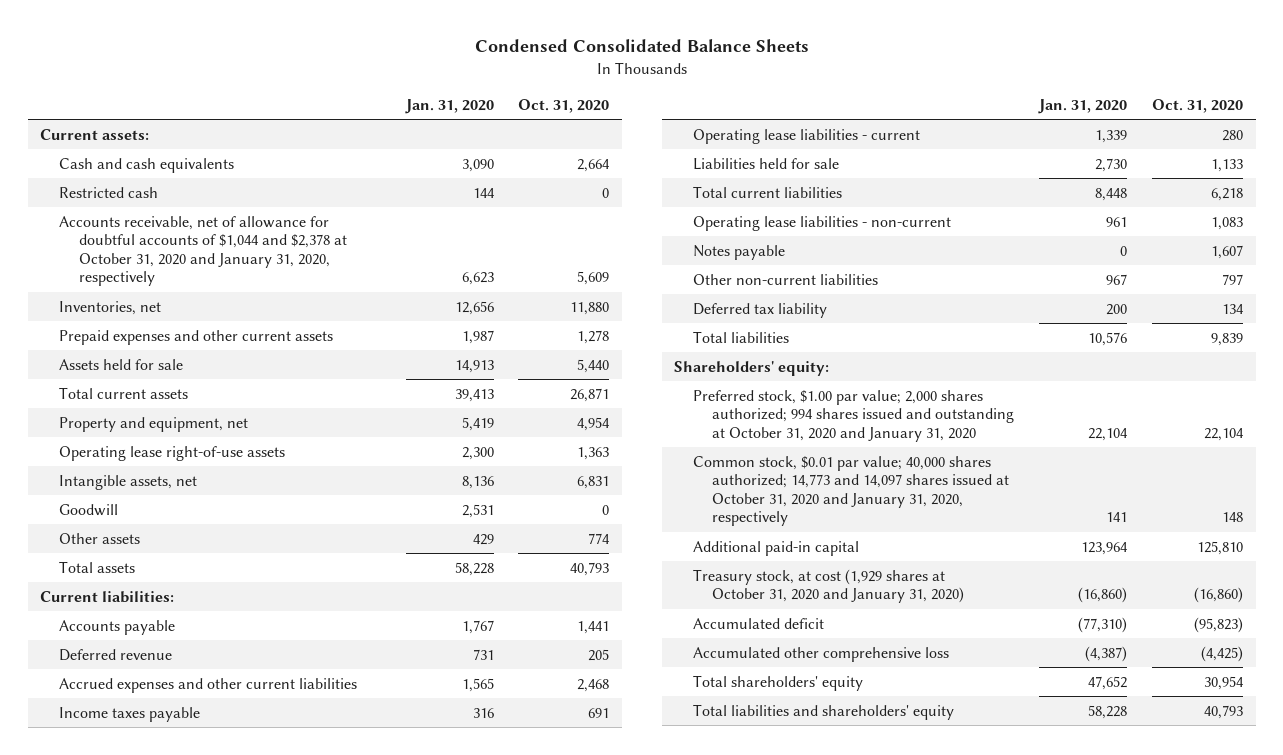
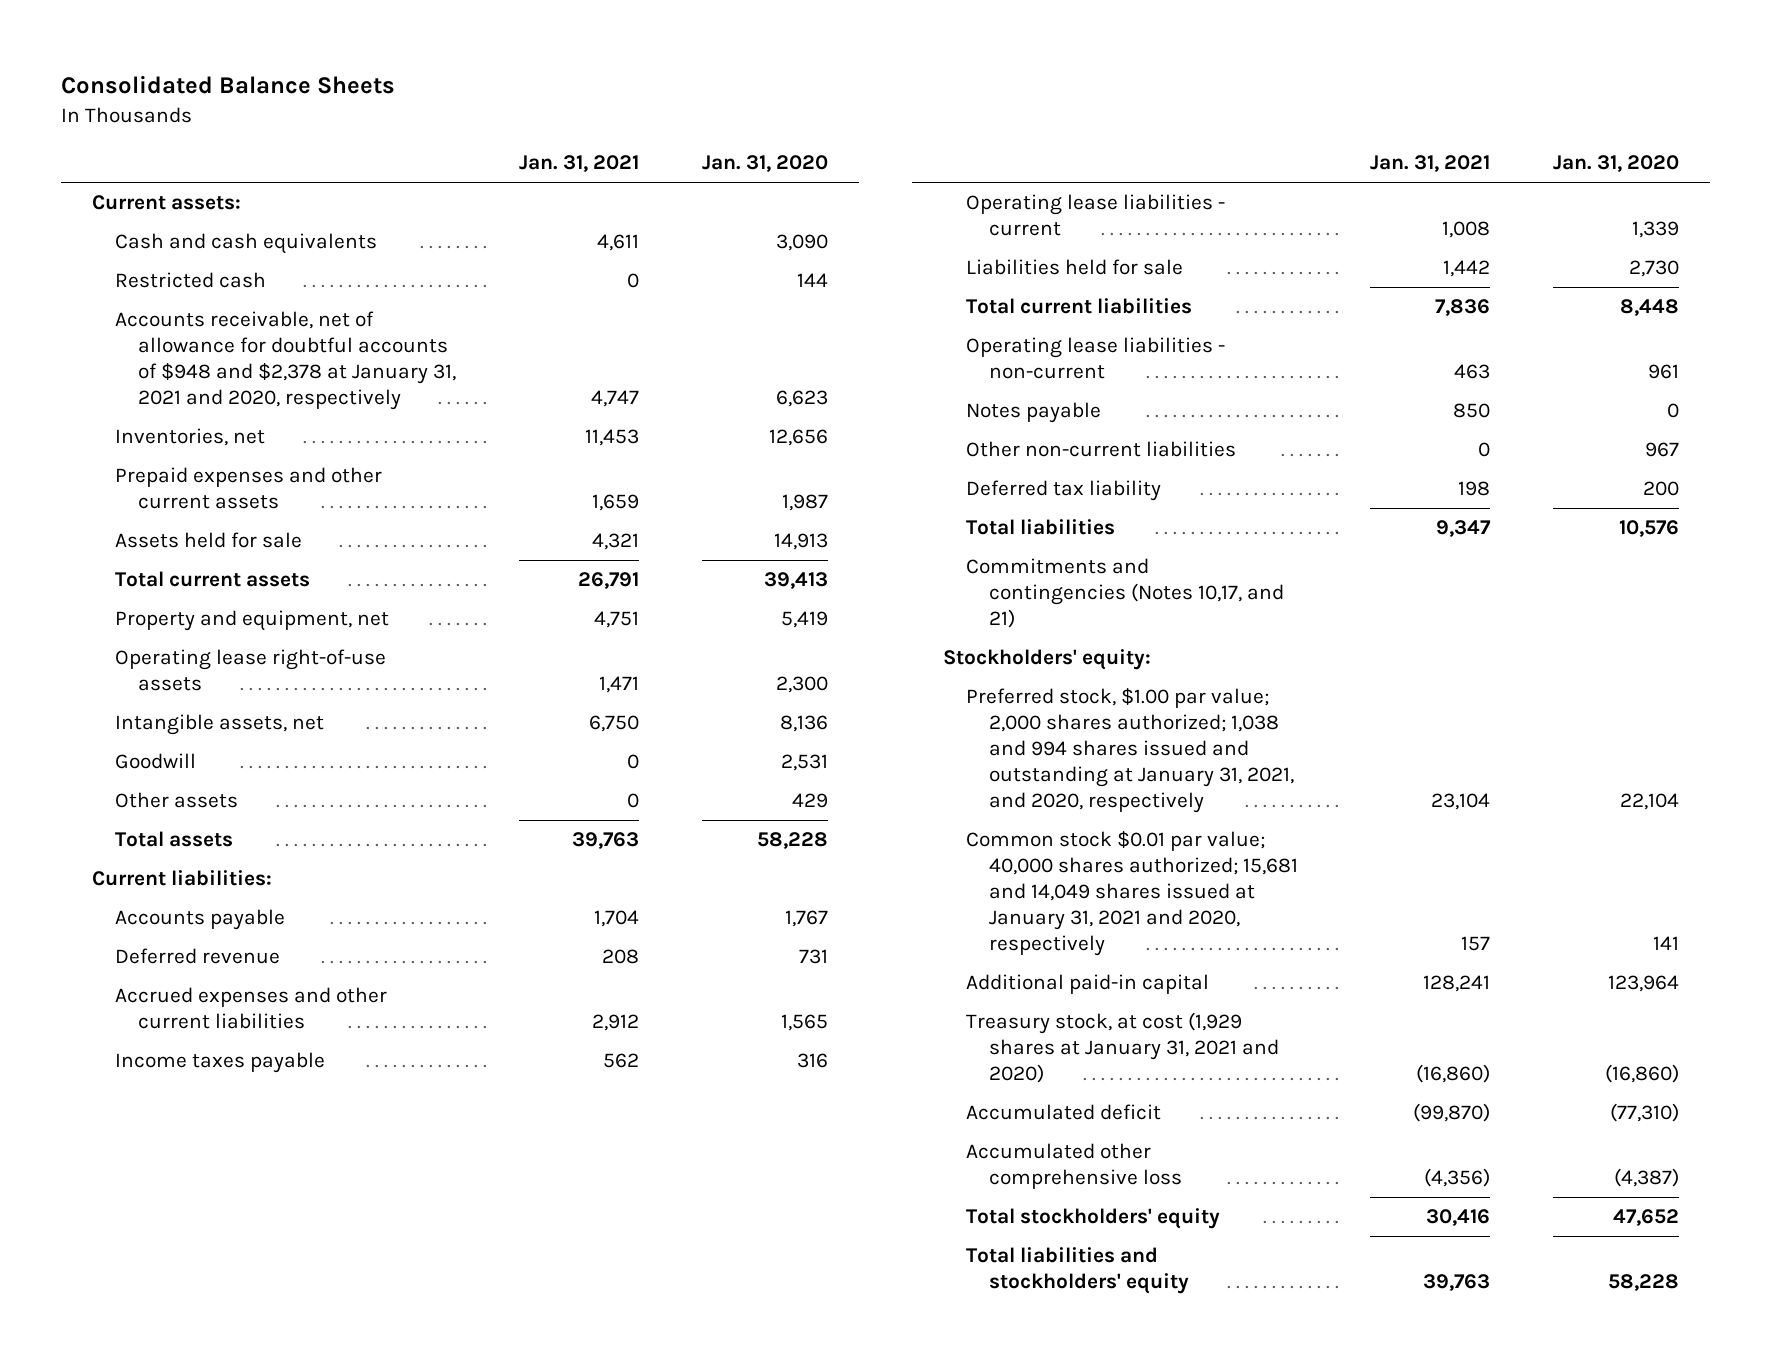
- Condensed Consolidated Balance Sheets
+ Consolidated Balance Sheets
- | Jan. 31, 2020 | Oct. 31, 2020
+ | Jan. 31, 2021 | Jan. 31, 2020
- Accounts receivable, net of allowance for doubtful accounts of $1,044 and $2,378 at October 31, 2020 and January 31, 2020, respectively | 6,623 | 5,609
+ Accounts receivable, net of allowance for doubtful accounts of $948 and $2,378 at January 31, 2021 and 2020, respectively | 4,747 | 6,623
- Shareholders' equity:
- Preferred stock, $1.00 par value; 2,000 shares authorized; 994 shares issued and outstanding at October 31, 2020 and January 31, 2020 | 22,104 | 22,104
- Common stock, $0.01 par value; 40,000 shares authorized; 14,773 and 14,097 shares issued at October 31, 2020 and January 31, 2020, respectively | 141 | 148
+ Commitments and contingencies (Notes 10,17, and 21)
+ Stockholders' equity:
+ Preferred stock, $1.00 par value; 2,000 shares authorized; 1,038 and 994 shares issued and outstanding at January 31, 2021, and 2020, respectively | 23,104 | 22,104
+ Common stock $0.01 par value; 40,000 shares authorized; 15,681 and 14,049 shares issued at January 31, 2021 and 2020, respectively | 157 | 141
- Treasury stock, at cost (1,929 shares at October 31, 2020 and January 31, 2020) | (16,860) | (16,860)
+ Treasury stock, at cost (1,929 shares at January 31, 2021 and 2020) | (16,860) | (16,860)
- Total shareholders' equity | 47,652 | 30,954
- Total liabilities and shareholders' equity | 58,228 | 40,793
+ Total stockholders' equity | 30,416 | 47,652
+ Total liabilities and stockholders' equity | 39,763 | 58,228

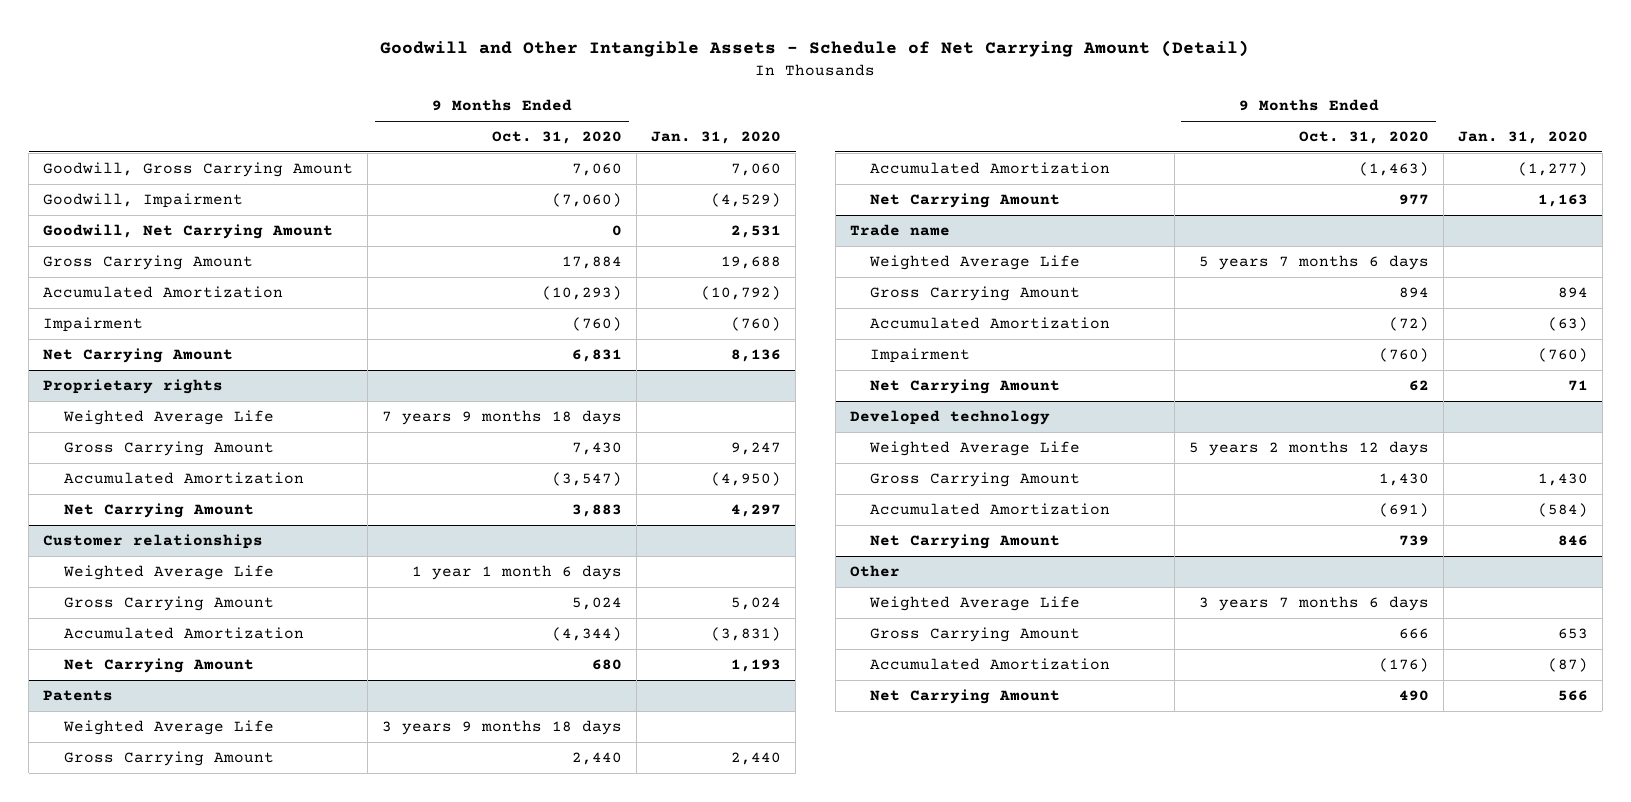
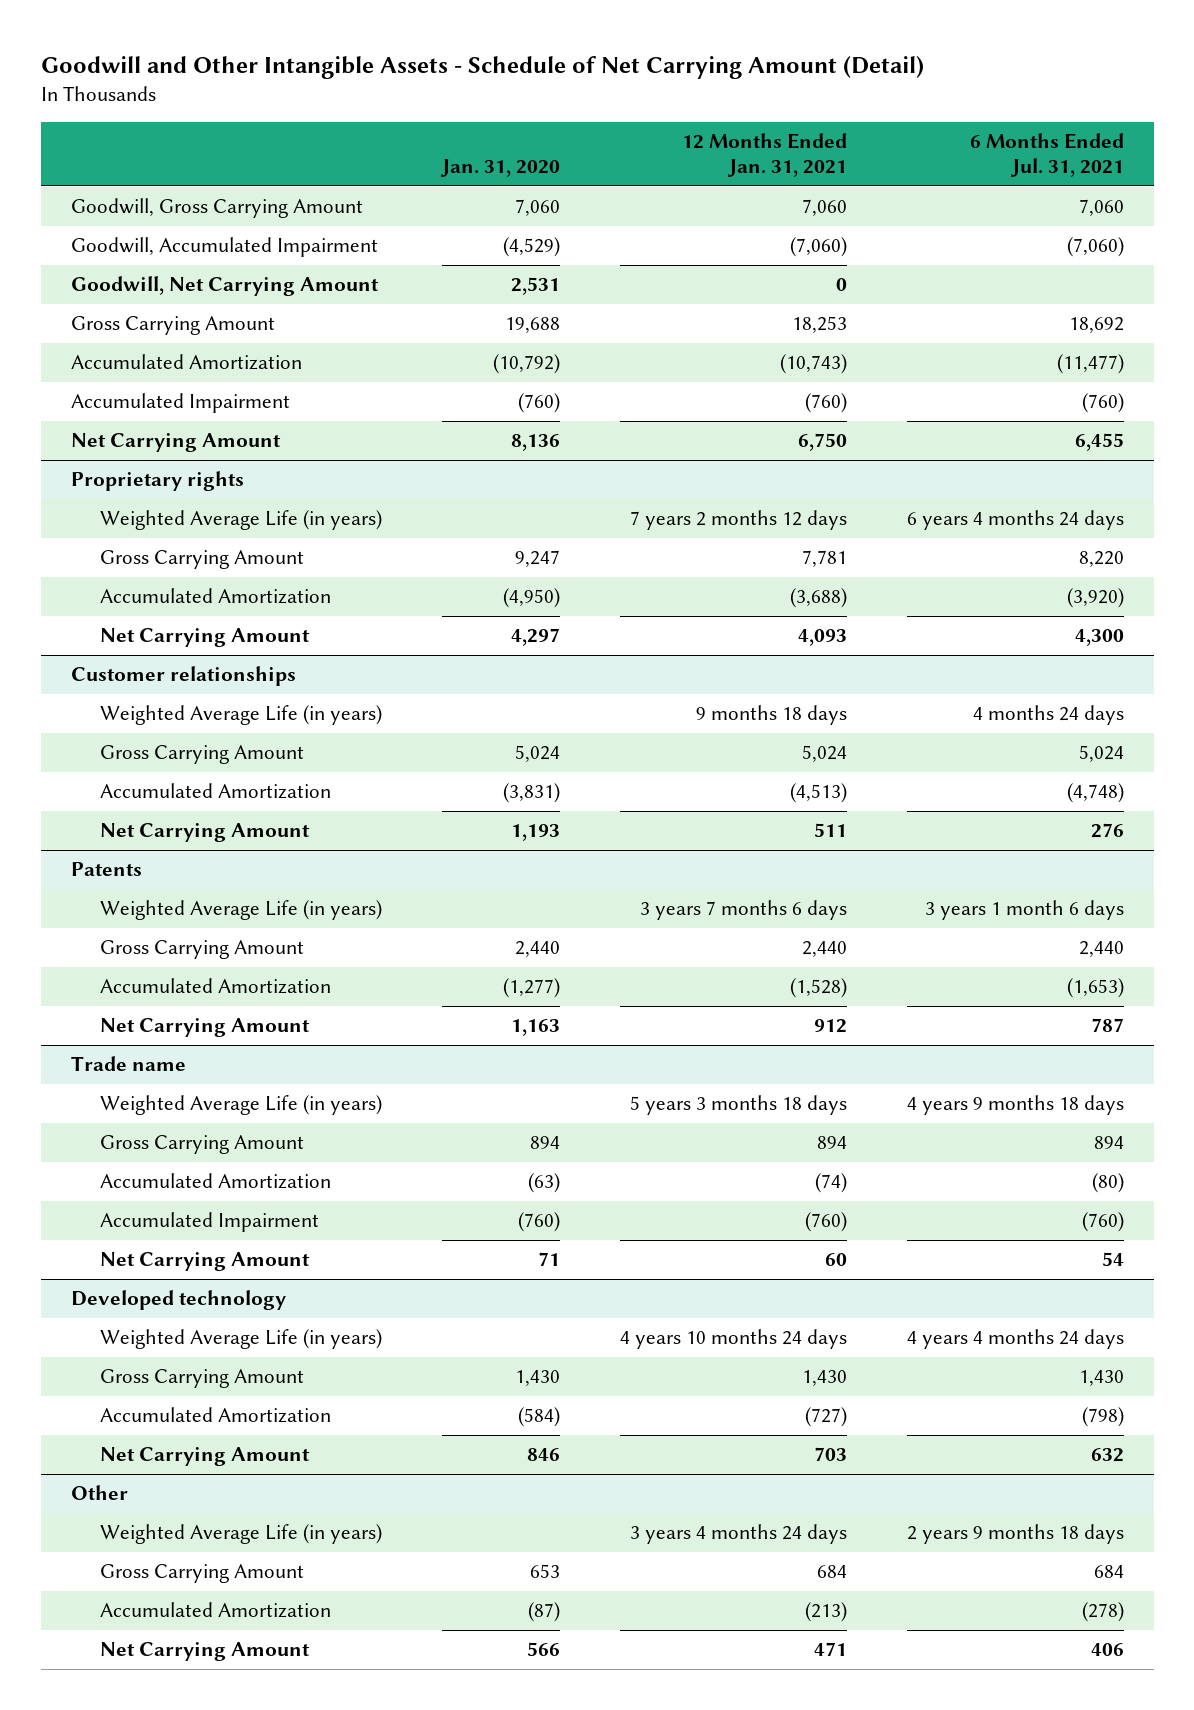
- | 9 Months Ended Oct. 31, 2020 | Jan. 31, 2020
+ | Jan. 31, 2020 | 12 Months Ended Jan. 31, 2021 | 6 Months Ended Jul. 31, 2021
- Goodwill, Impairment | (7,060) | (4,529)
+ Goodwill, Accumulated Impairment | (4,529) | (7,060) | (7,060)
- Impairment | (760) | (760)
+ Accumulated Impairment | (760) | (760) | (760)
@ Proprietary rights
- Weighted Average Life | 7 years 9 months 18 days |
+ Weighted Average Life (in years) | | 7 years 2 months 12 days | 6 years 4 months 24 days
@ Customer relationships
- Weighted Average Life | 1 year 1 month 6 days |
+ Weighted Average Life (in years) | | 9 months 18 days | 4 months 24 days
@ Patents
- Weighted Average Life | 3 years 9 months 18 days |
+ Weighted Average Life (in years) | | 3 years 7 months 6 days | 3 years 1 month 6 days
@ Trade name
- Weighted Average Life | 5 years 7 months 6 days |
+ Weighted Average Life (in years) | | 5 years 3 months 18 days | 4 years 9 months 18 days
- Impairment | (760) | (760)
+ Accumulated Impairment | (760) | (760) | (760)
@ Developed technology
- Weighted Average Life | 5 years 2 months 12 days |
+ Weighted Average Life (in years) | | 4 years 10 months 24 days | 4 years 4 months 24 days
@ Other
- Weighted Average Life | 3 years 7 months 6 days |
+ Weighted Average Life (in years) | | 3 years 4 months 24 days | 2 years 9 months 18 days

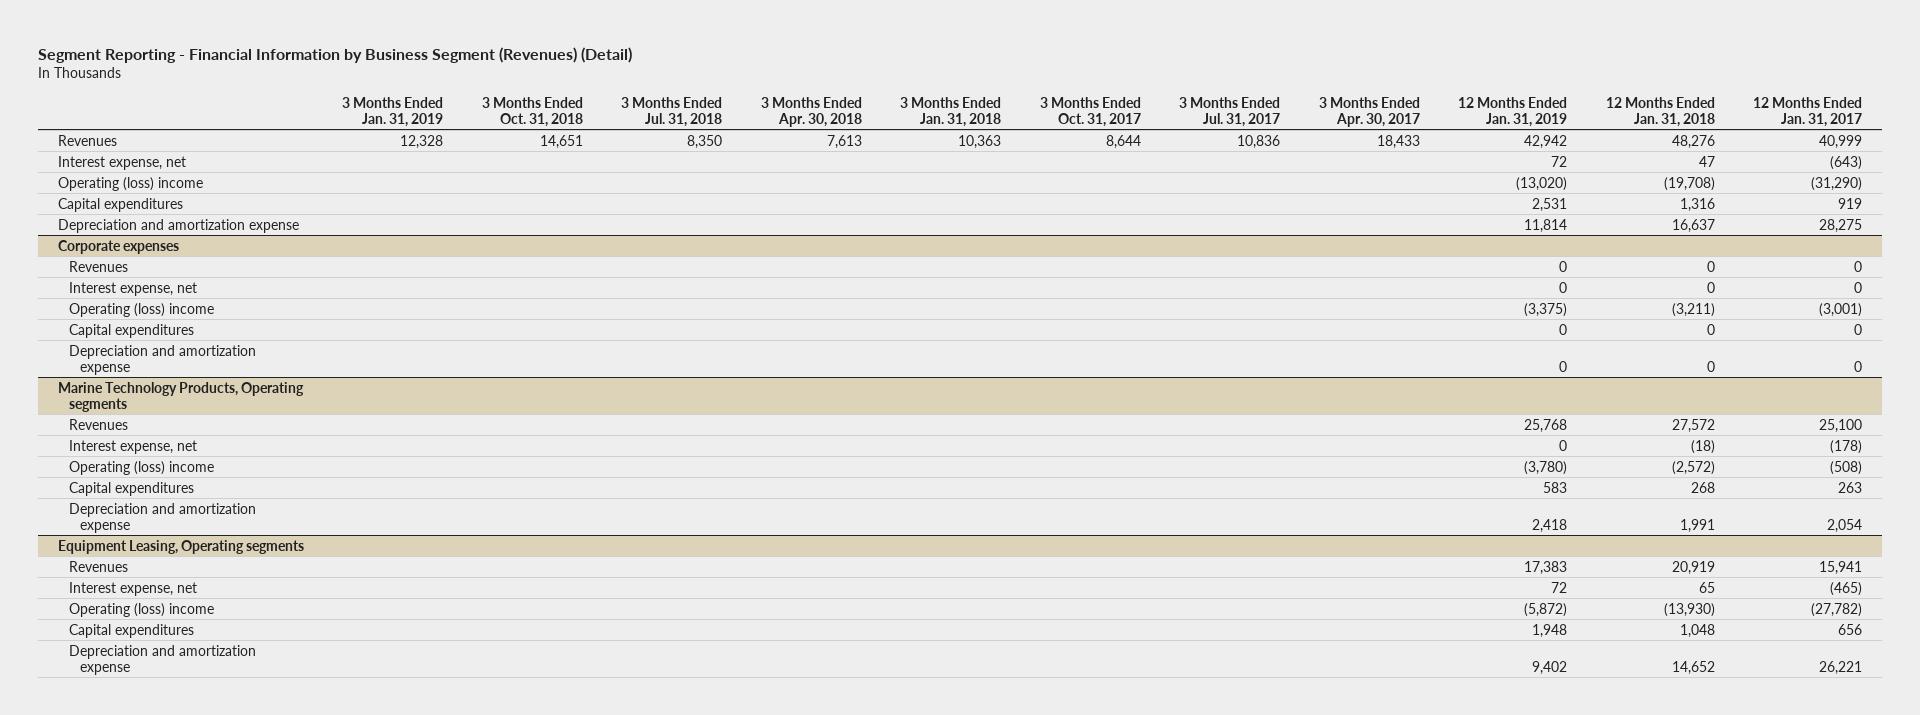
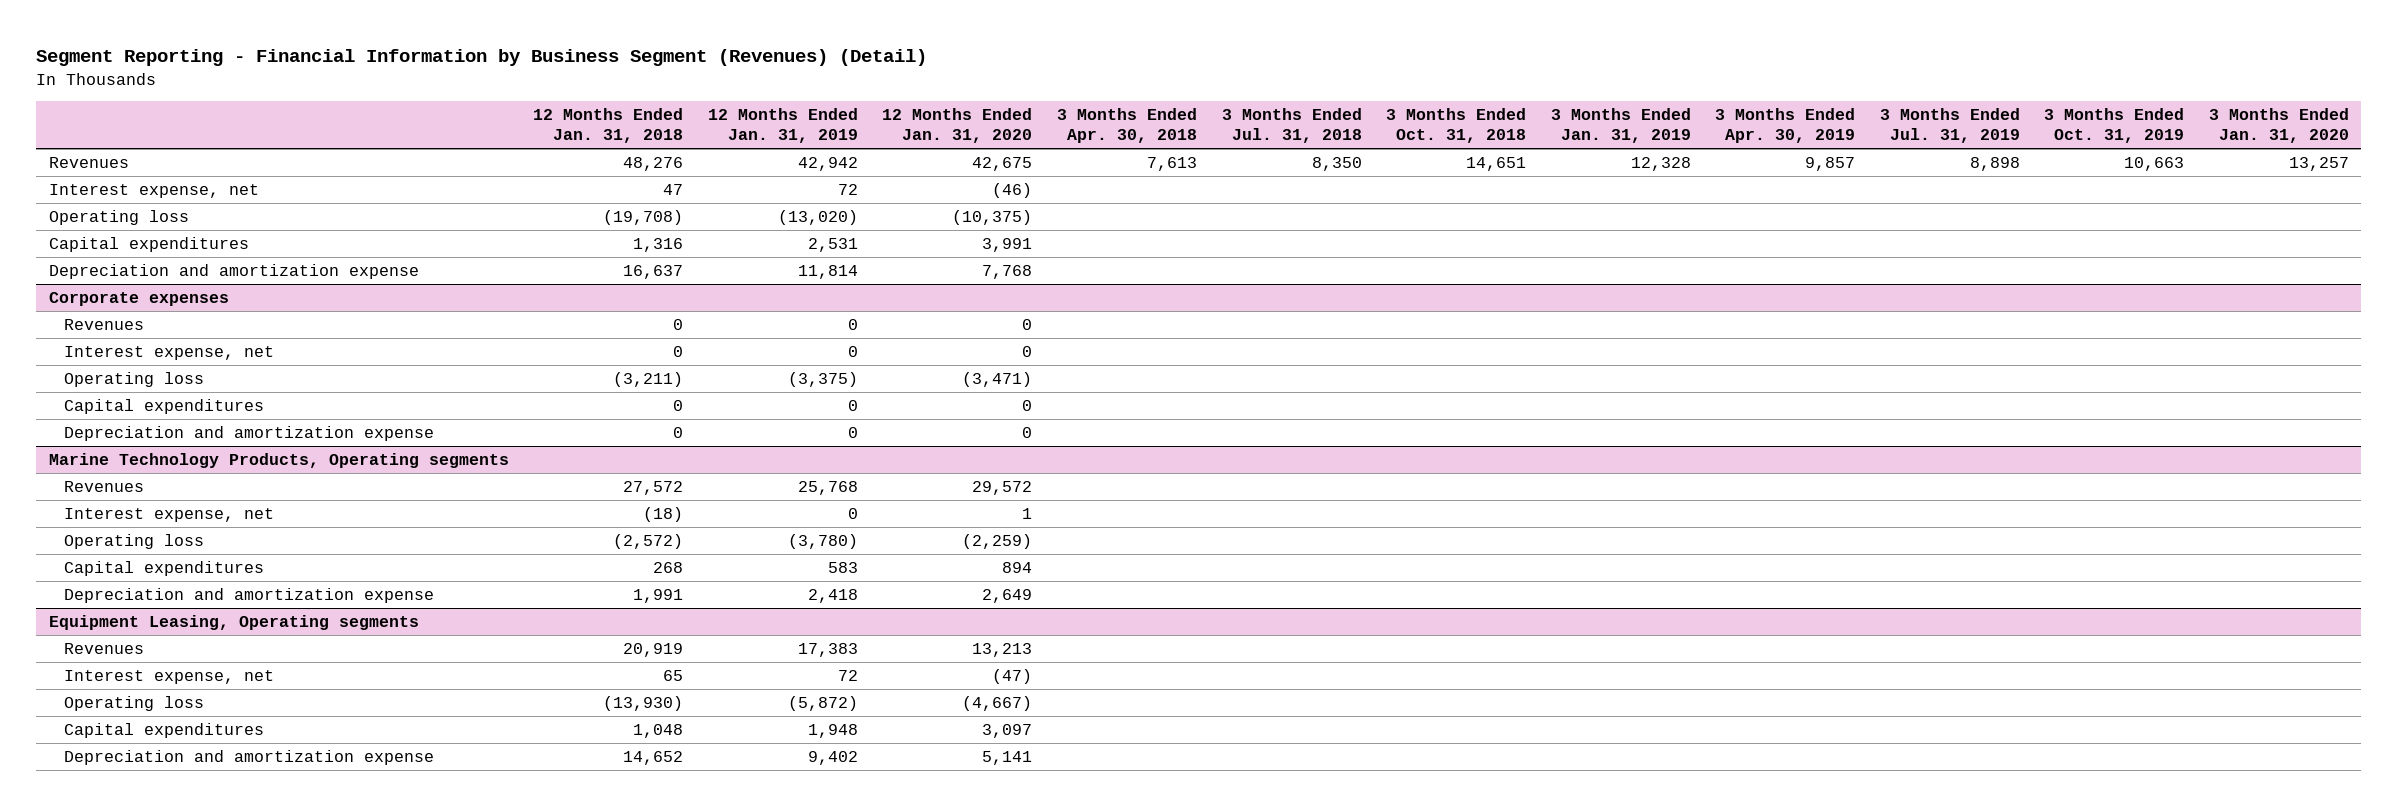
- | 3 Months Ended Jan. 31, 2019 | 3 Months Ended Oct. 31, 2018 | 3 Months Ended Jul. 31, 2018 | 3 Months Ended Apr. 30, 2018 | 3 Months Ended Jan. 31, 2018 | 3 Months Ended Oct. 31, 2017 | 3 Months Ended Jul. 31, 2017 | 3 Months Ended Apr. 30, 2017 | 12 Months Ended Jan. 31, 2019 | 12 Months Ended Jan. 31, 2018 | 12 Months Ended Jan. 31, 2017
+ | 12 Months Ended Jan. 31, 2018 | 12 Months Ended Jan. 31, 2019 | 12 Months Ended Jan. 31, 2020 | 3 Months Ended Apr. 30, 2018 | 3 Months Ended Jul. 31, 2018 | 3 Months Ended Oct. 31, 2018 | 3 Months Ended Jan. 31, 2019 | 3 Months Ended Apr. 30, 2019 | 3 Months Ended Jul. 31, 2019 | 3 Months Ended Oct. 31, 2019 | 3 Months Ended Jan. 31, 2020
- Operating (loss) income | | | | | | | | | (13,020) | (19,708) | (31,290)
+ Operating loss | (19,708) | (13,020) | (10,375) | | | | | | | |
@ Corporate expenses
- Operating (loss) income | | | | | | | | | (3,375) | (3,211) | (3,001)
+ Operating loss | (3,211) | (3,375) | (3,471) | | | | | | | |
@ Marine Technology Products, Operating segments
- Operating (loss) income | | | | | | | | | (3,780) | (2,572) | (508)
+ Operating loss | (2,572) | (3,780) | (2,259) | | | | | | | |
@ Equipment Leasing, Operating segments
- Operating (loss) income | | | | | | | | | (5,872) | (13,930) | (27,782)
+ Operating loss | (13,930) | (5,872) | (4,667) | | | | | | | |

